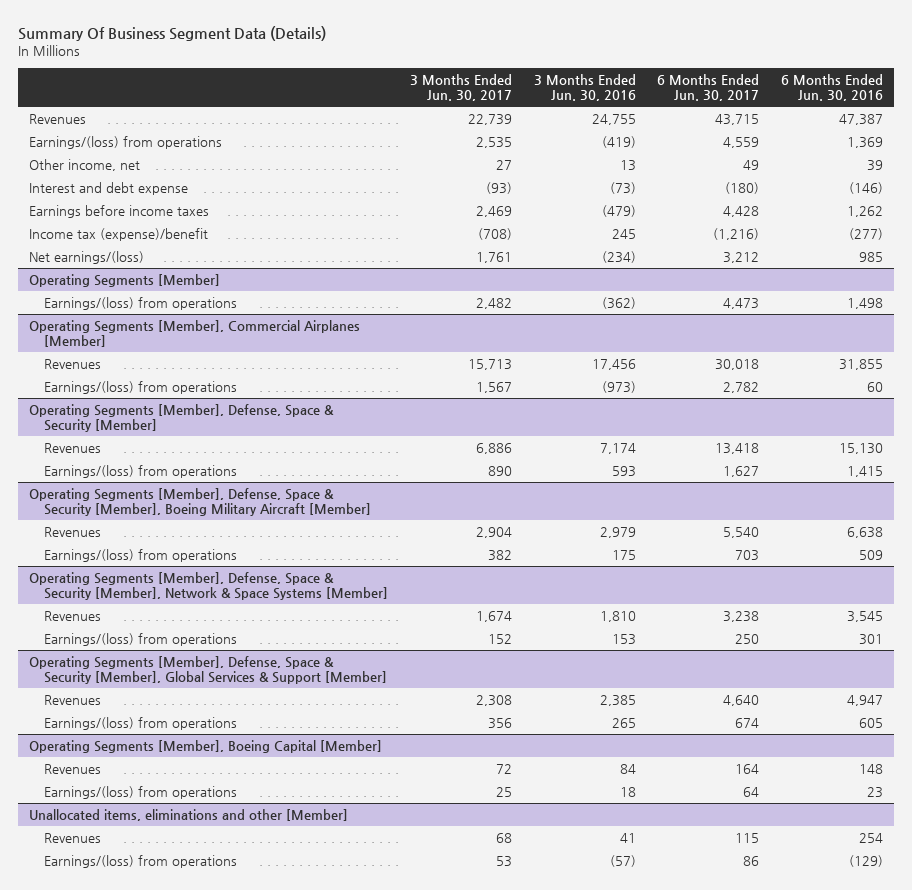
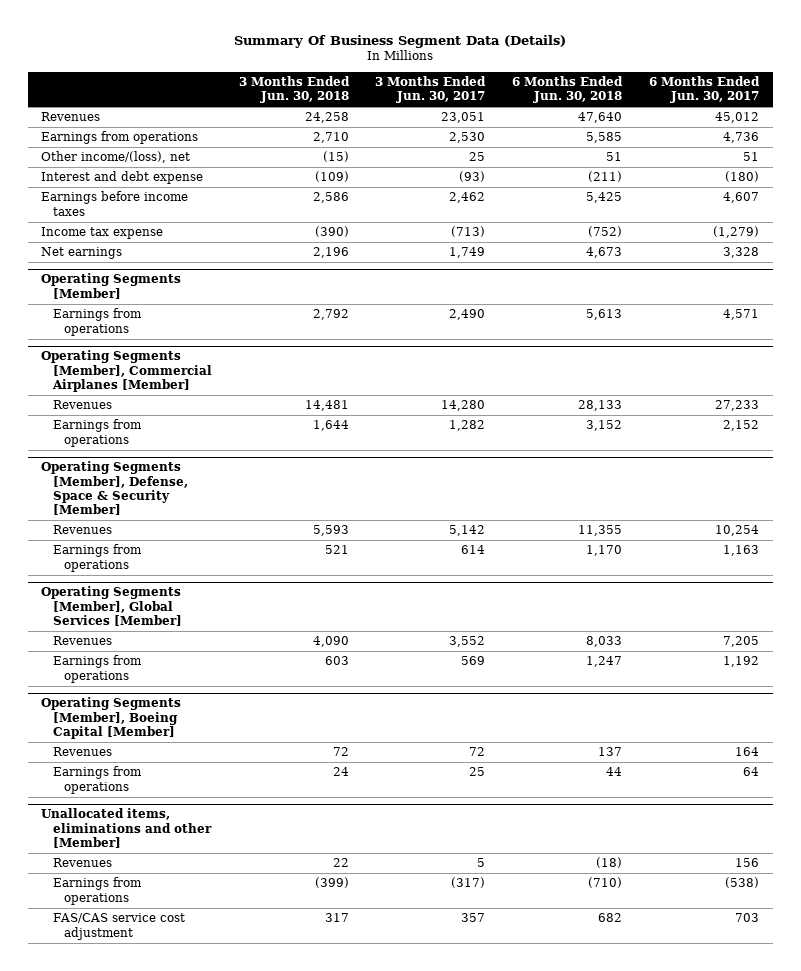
- | 3 Months Ended Jun. 30, 2017 | 3 Months Ended Jun. 30, 2016 | 6 Months Ended Jun. 30, 2017 | 6 Months Ended Jun. 30, 2016
+ | 3 Months Ended Jun. 30, 2018 | 3 Months Ended Jun. 30, 2017 | 6 Months Ended Jun. 30, 2018 | 6 Months Ended Jun. 30, 2017
- Revenues | 22,739 | 24,755 | 43,715 | 47,387
- Earnings/(loss) from operations | 2,535 | (419) | 4,559 | 1,369
- Other income, net | 27 | 13 | 49 | 39
+ Revenues | 24,258 | 23,051 | 47,640 | 45,012
+ Earnings from operations | 2,710 | 2,530 | 5,585 | 4,736
+ Other income/(loss), net | (15) | 25 | 51 | 51
- Earnings before income taxes | 2,469 | (479) | 4,428 | 1,262
- Income tax (expense)/benefit | (708) | 245 | (1,216) | (277)
- Net earnings/(loss) | 1,761 | (234) | 3,212 | 985
+ Earnings before income taxes | 2,586 | 2,462 | 5,425 | 4,607
+ Income tax expense | (390) | (713) | (752) | (1,279)
+ Net earnings | 2,196 | 1,749 | 4,673 | 3,328
@ Operating Segments [Member]
- Earnings/(loss) from operations | 2,482 | (362) | 4,473 | 1,498
+ Earnings from operations | 2,792 | 2,490 | 5,613 | 4,571
@ Operating Segments [Member], Commercial Airplanes [Member]
- Revenues | 15,713 | 17,456 | 30,018 | 31,855
- Earnings/(loss) from operations | 1,567 | (973) | 2,782 | 60
+ Revenues | 14,481 | 14,280 | 28,133 | 27,233
+ Earnings from operations | 1,644 | 1,282 | 3,152 | 2,152
@ Operating Segments [Member], Defense, Space & Security [Member]
- Revenues | 6,886 | 7,174 | 13,418 | 15,130
- Earnings/(loss) from operations | 890 | 593 | 1,627 | 1,415
- Operating Segments [Member], Defense, Space & Security [Member], Boeing Military Aircraft [Member]
- Revenues | 2,904 | 2,979 | 5,540 | 6,638
- Earnings/(loss) from operations | 382 | 175 | 703 | 509
- Operating Segments [Member], Defense, Space & Security [Member], Network & Space Systems [Member]
- Revenues | 1,674 | 1,810 | 3,238 | 3,545
- Earnings/(loss) from operations | 152 | 153 | 250 | 301
- Operating Segments [Member], Defense, Space & Security [Member], Global Services & Support [Member]
- Revenues | 2,308 | 2,385 | 4,640 | 4,947
- Earnings/(loss) from operations | 356 | 265 | 674 | 605
@ Operating Segments [Member], Defense, Space & Security [Member]
+ Revenues | 5,593 | 5,142 | 11,355 | 10,254
+ Earnings from operations | 521 | 614 | 1,170 | 1,163
+ Operating Segments [Member], Global Services [Member]
+ Revenues | 4,090 | 3,552 | 8,033 | 7,205
+ Earnings from operations | 603 | 569 | 1,247 | 1,192
@ Operating Segments [Member], Boeing Capital [Member]
- Earnings/(loss) from operations | 25 | 18 | 64 | 23
+ Earnings from operations | 24 | 25 | 44 | 64
@ Unallocated items, eliminations and other [Member]
- Revenues | 68 | 41 | 115 | 254
- Earnings/(loss) from operations | 53 | (57) | 86 | (129)
+ Revenues | 22 | 5 | (18) | 156
+ Earnings from operations | (399) | (317) | (710) | (538)
+ FAS/CAS service cost adjustment | 317 | 357 | 682 | 703

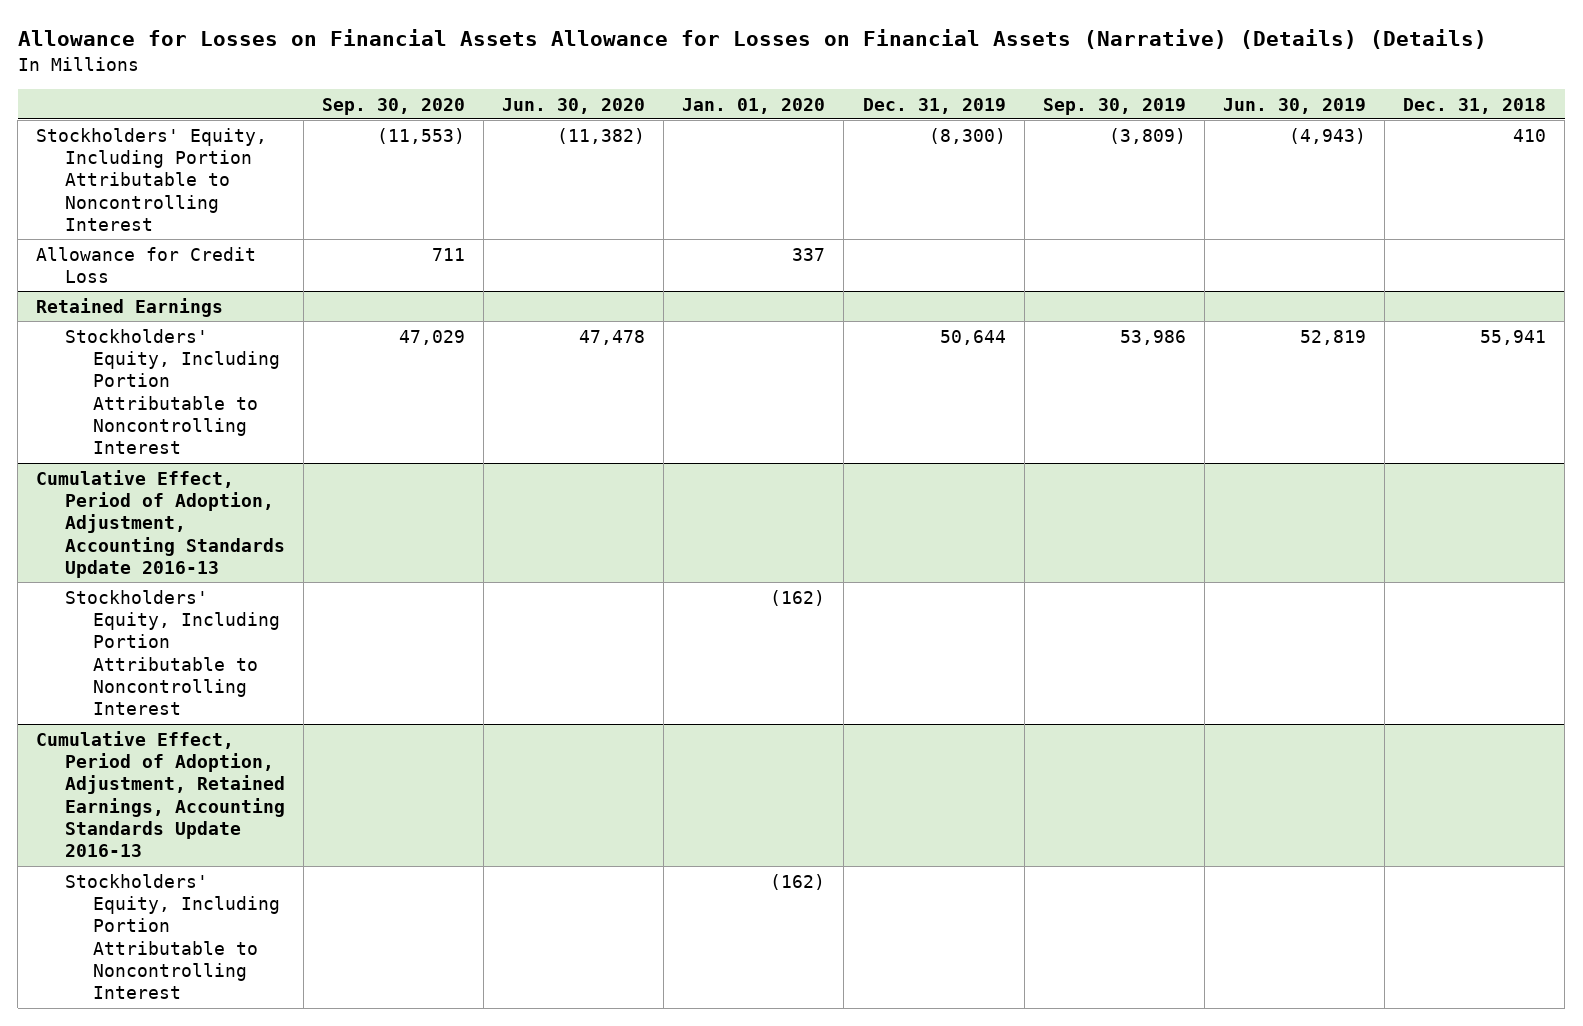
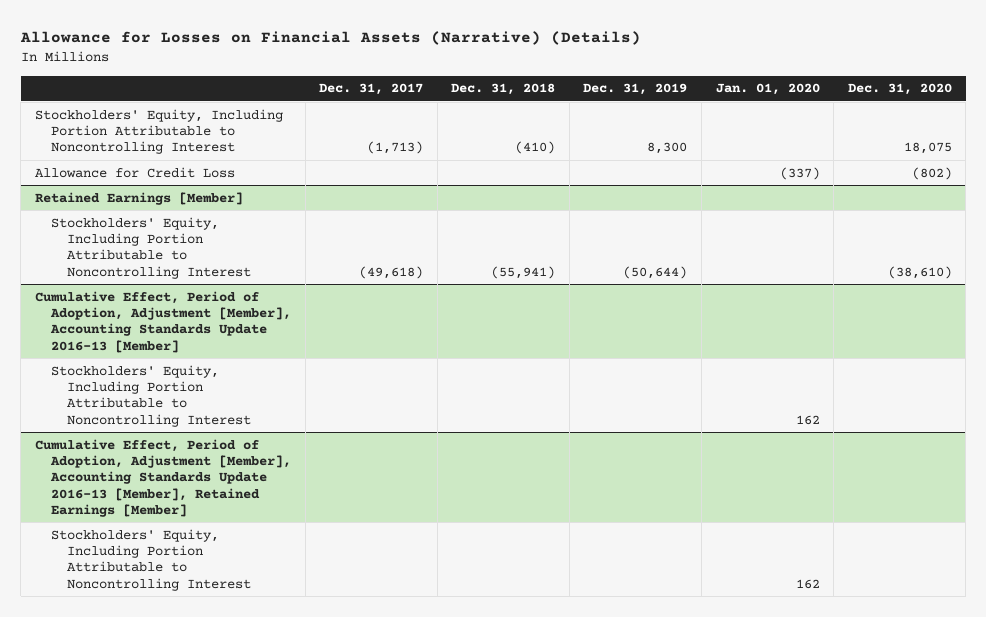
- Allowance for Losses on Financial Assets Allowance for Losses on Financial Assets (Narrative) (Details) (Details)
+ Allowance for Losses on Financial Assets (Narrative) (Details)
- | Sep. 30, 2020 | Jun. 30, 2020 | Jan. 01, 2020 | Dec. 31, 2019 | Sep. 30, 2019 | Jun. 30, 2019 | Dec. 31, 2018
+ | Dec. 31, 2017 | Dec. 31, 2018 | Dec. 31, 2019 | Jan. 01, 2020 | Dec. 31, 2020
- Stockholders' Equity, Including Portion Attributable to Noncontrolling Interest | (11,553) | (11,382) | | (8,300) | (3,809) | (4,943) | 410
- Allowance for Credit Loss | 711 | | 337 | | | |
- Retained Earnings
- Stockholders' Equity, Including Portion Attributable to Noncontrolling Interest | 47,029 | 47,478 | | 50,644 | 53,986 | 52,819 | 55,941
- Cumulative Effect, Period of Adoption, Adjustment, Accounting Standards Update 2016-13
- Stockholders' Equity, Including Portion Attributable to Noncontrolling Interest | | | (162) | | | |
- Cumulative Effect, Period of Adoption, Adjustment, Retained Earnings, Accounting Standards Update 2016-13
- Stockholders' Equity, Including Portion Attributable to Noncontrolling Interest | | | (162) | | | |
+ Stockholders' Equity, Including Portion Attributable to Noncontrolling Interest | (1,713) | (410) | 8,300 | | 18,075
+ Allowance for Credit Loss | | | | (337) | (802)
+ Retained Earnings [Member]
+ Stockholders' Equity, Including Portion Attributable to Noncontrolling Interest | (49,618) | (55,941) | (50,644) | | (38,610)
+ Cumulative Effect, Period of Adoption, Adjustment [Member], Accounting Standards Update 2016-13 [Member]
+ Stockholders' Equity, Including Portion Attributable to Noncontrolling Interest | | | | 162 |
+ Cumulative Effect, Period of Adoption, Adjustment [Member], Accounting Standards Update 2016-13 [Member], Retained Earnings [Member]
+ Stockholders' Equity, Including Portion Attributable to Noncontrolling Interest | | | | 162 |

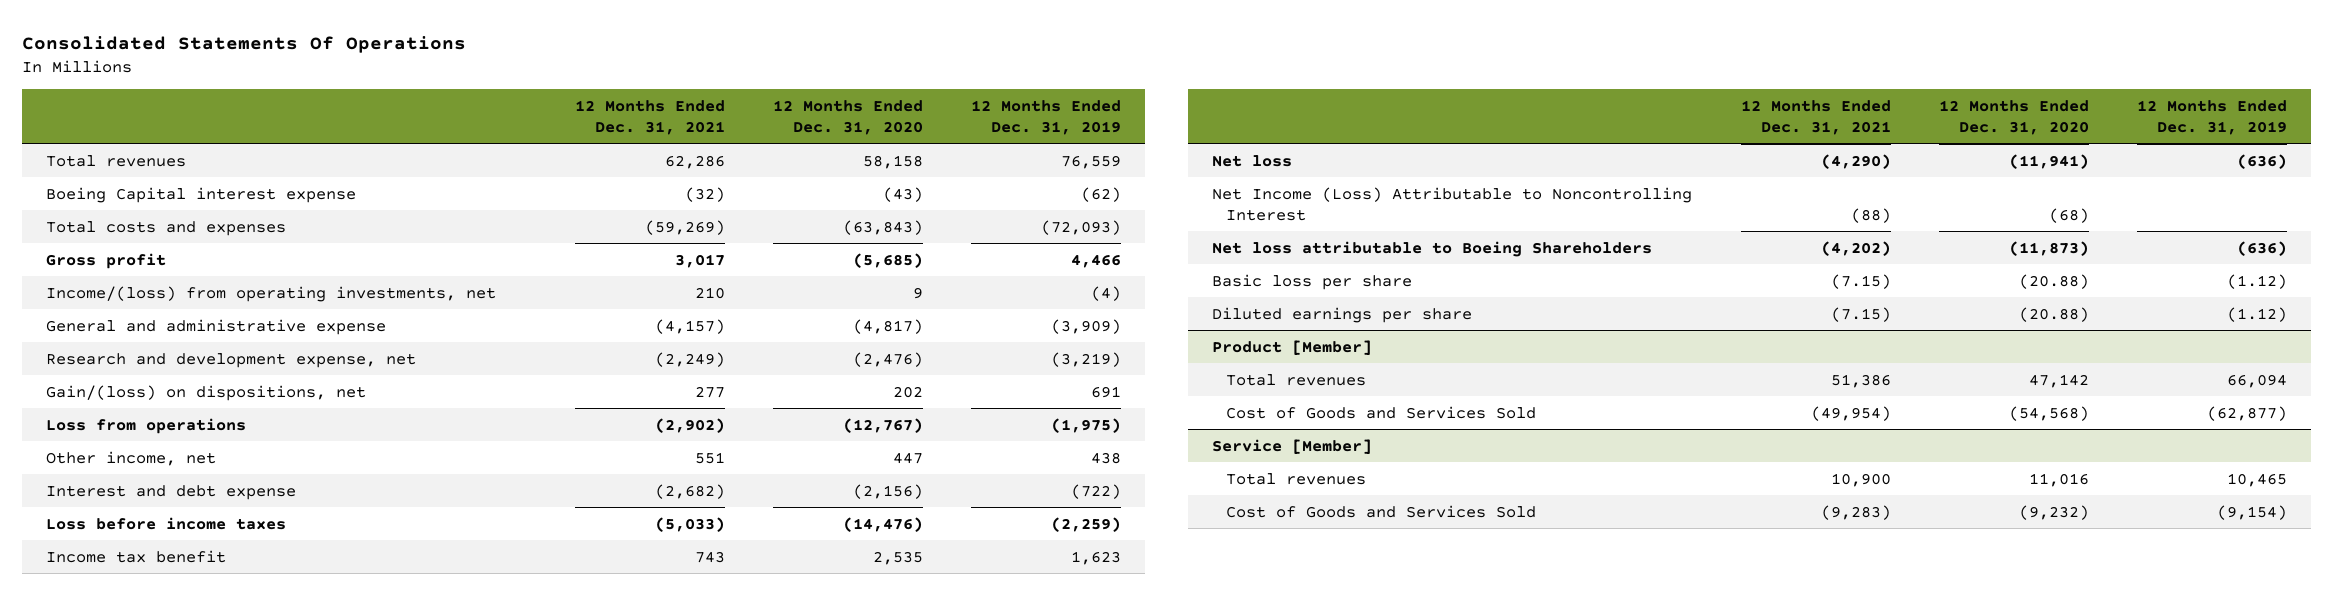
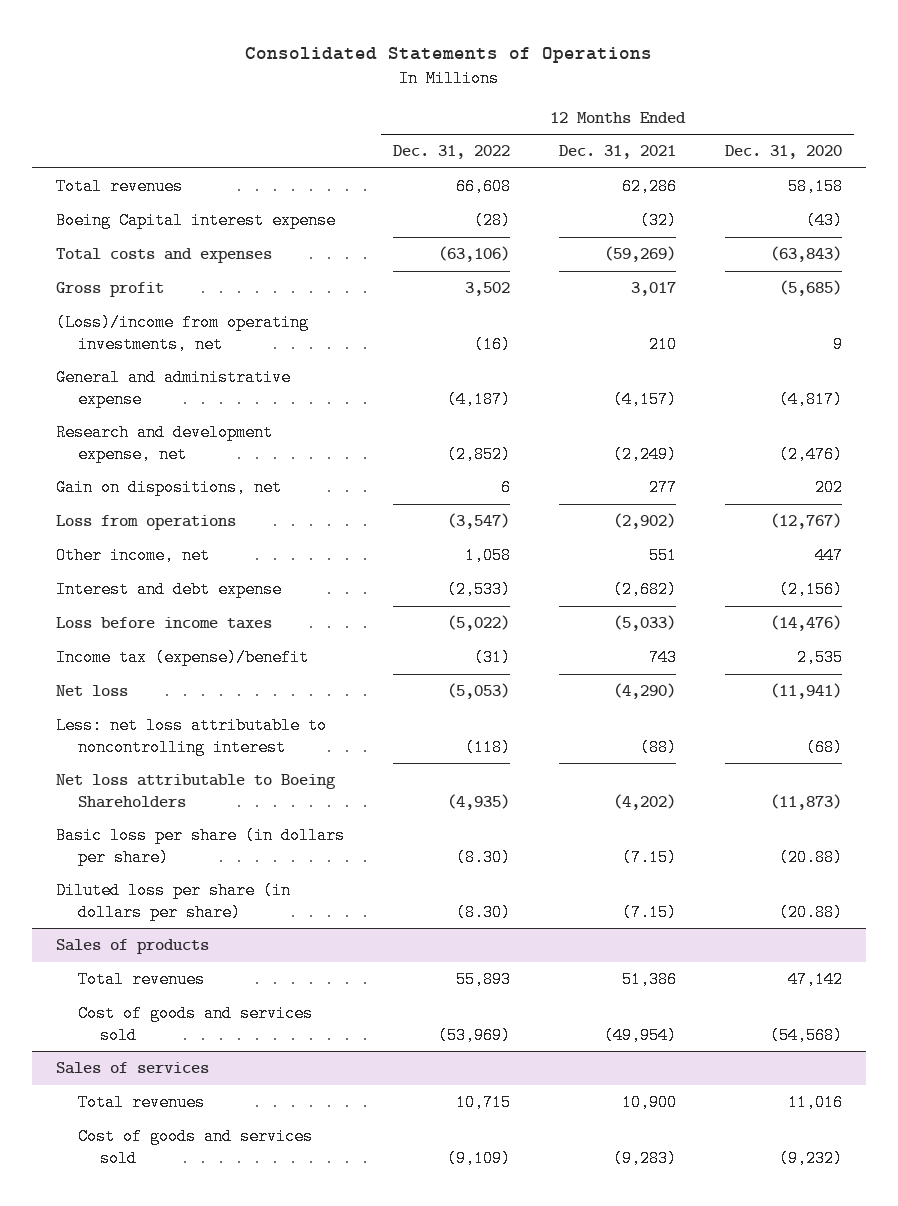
- Consolidated Statements Of Operations
+ Consolidated Statements of Operations
- | 12 Months Ended Dec. 31, 2021 | 12 Months Ended Dec. 31, 2020 | 12 Months Ended Dec. 31, 2019
+ | 12 Months Ended Dec. 31, 2022 | 12 Months Ended Dec. 31, 2021 | 12 Months Ended Dec. 31, 2020
- Income/(loss) from operating investments, net | 210 | 9 | (4)
+ (Loss)/income from operating investments, net | (16) | 210 | 9
- Gain/(loss) on dispositions, net | 277 | 202 | 691
+ Gain on dispositions, net | 6 | 277 | 202
- Income tax benefit | 743 | 2,535 | 1,623
+ Income tax (expense)/benefit | (31) | 743 | 2,535
- Net Income (Loss) Attributable to Noncontrolling Interest | (88) | (68) |
+ Less: net loss attributable to noncontrolling interest | (118) | (88) | (68)
- Basic loss per share | (7.15) | (20.88) | (1.12)
- Diluted earnings per share | (7.15) | (20.88) | (1.12)
- Product [Member]
+ Basic loss per share (in dollars per share) | (8.30) | (7.15) | (20.88)
+ Diluted loss per share (in dollars per share) | (8.30) | (7.15) | (20.88)
+ Sales of products
- Cost of Goods and Services Sold | (49,954) | (54,568) | (62,877)
- Service [Member]
+ Cost of goods and services sold | (53,969) | (49,954) | (54,568)
+ Sales of services
- Cost of Goods and Services Sold | (9,283) | (9,232) | (9,154)
+ Cost of goods and services sold | (9,109) | (9,283) | (9,232)

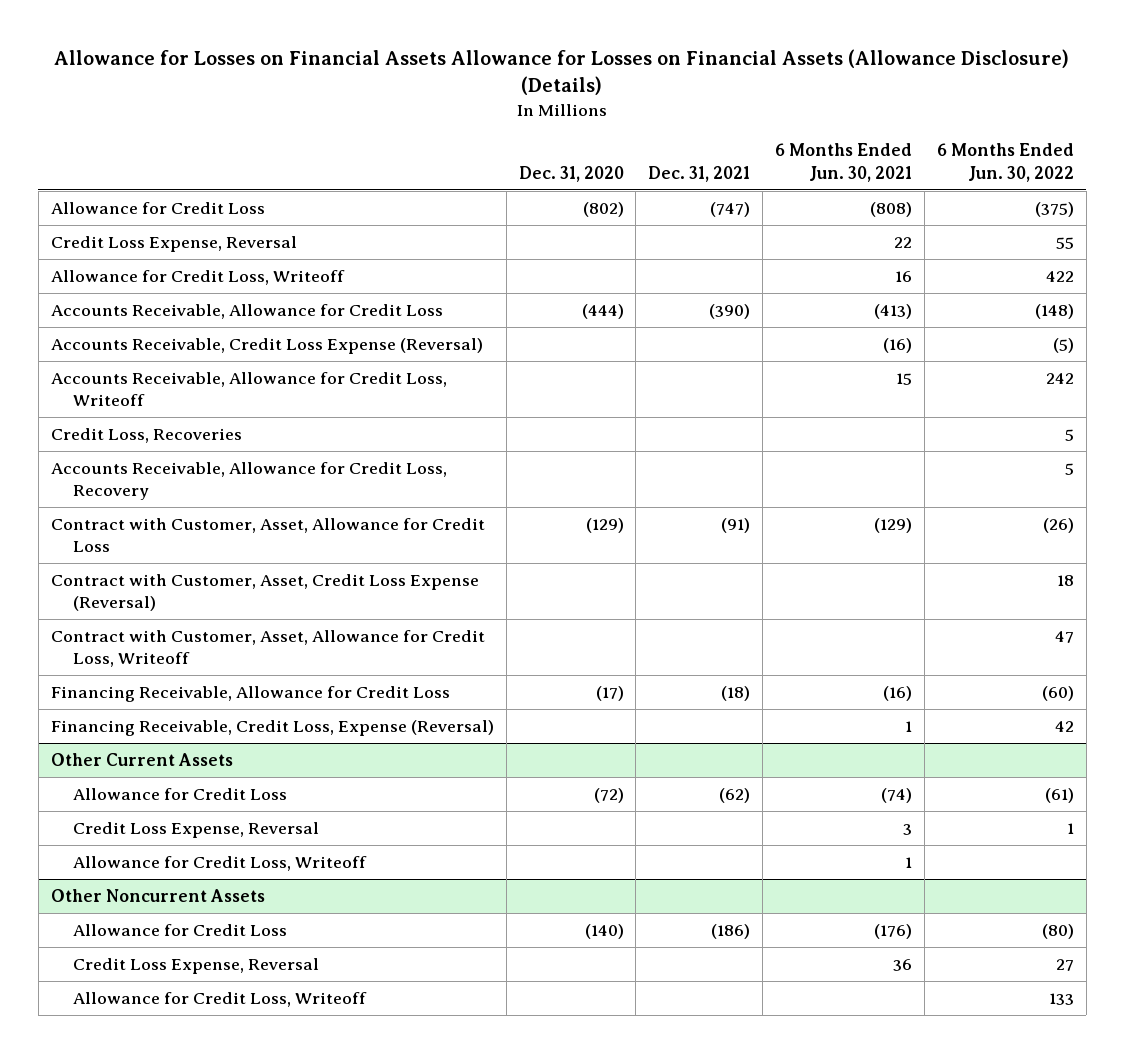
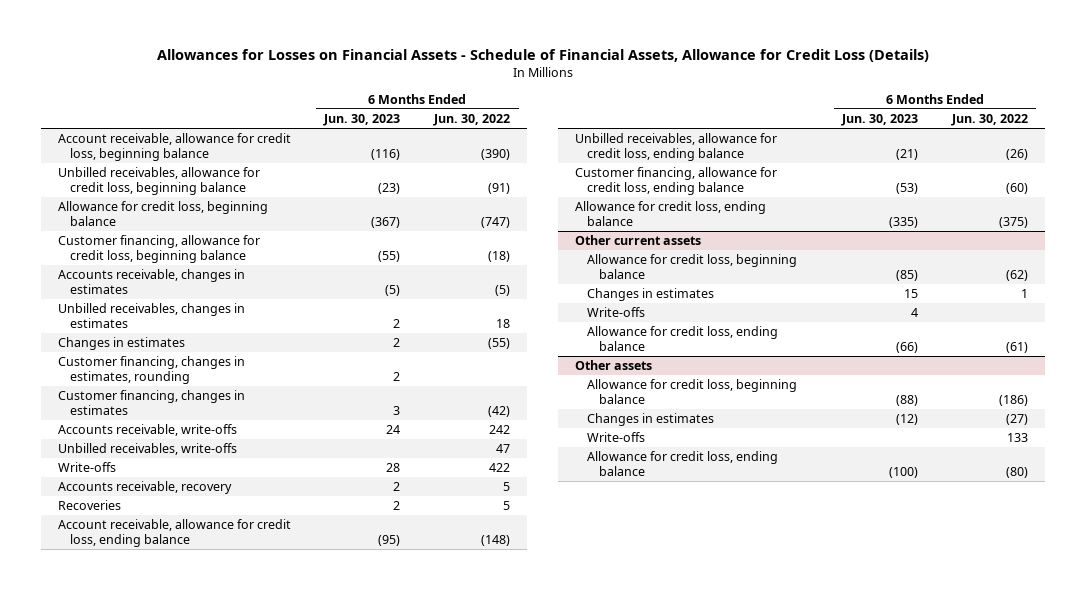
- Allowance for Losses on Financial Assets Allowance for Losses on Financial Assets (Allowance Disclosure) (Details)
+ Allowances for Losses on Financial Assets - Schedule of Financial Assets, Allowance for Credit Loss (Details)
- | Dec. 31, 2020 | Dec. 31, 2021 | 6 Months Ended Jun. 30, 2021 | 6 Months Ended Jun. 30, 2022
+ | 6 Months Ended Jun. 30, 2023 | 6 Months Ended Jun. 30, 2022
- Allowance for Credit Loss | (802) | (747) | (808) | (375)
- Credit Loss Expense, Reversal | | | 22 | 55
- Allowance for Credit Loss, Writeoff | | | 16 | 422
- Accounts Receivable, Allowance for Credit Loss | (444) | (390) | (413) | (148)
- Accounts Receivable, Credit Loss Expense (Reversal) | | | (16) | (5)
- Accounts Receivable, Allowance for Credit Loss, Writeoff | | | 15 | 242
- Credit Loss, Recoveries | | | | 5
- Accounts Receivable, Allowance for Credit Loss, Recovery | | | | 5
- Contract with Customer, Asset, Allowance for Credit Loss | (129) | (91) | (129) | (26)
- Contract with Customer, Asset, Credit Loss Expense (Reversal) | | | | 18
- Contract with Customer, Asset, Allowance for Credit Loss, Writeoff | | | | 47
- Financing Receivable, Allowance for Credit Loss | (17) | (18) | (16) | (60)
- Financing Receivable, Credit Loss, Expense (Reversal) | | | 1 | 42
- Other Current Assets
- Allowance for Credit Loss | (72) | (62) | (74) | (61)
- Credit Loss Expense, Reversal | | | 3 | 1
- Allowance for Credit Loss, Writeoff | | | 1 |
- Other Noncurrent Assets
- Allowance for Credit Loss | (140) | (186) | (176) | (80)
- Credit Loss Expense, Reversal | | | 36 | 27
- Allowance for Credit Loss, Writeoff | | | | 133
+ Account receivable, allowance for credit loss, beginning balance | (116) | (390)
+ Unbilled receivables, allowance for credit loss, beginning balance | (23) | (91)
+ Allowance for credit loss, beginning balance | (367) | (747)
+ Customer financing, allowance for credit loss, beginning balance | (55) | (18)
+ Accounts receivable, changes in estimates | (5) | (5)
+ Unbilled receivables, changes in estimates | 2 | 18
+ Changes in estimates | 2 | (55)
+ Customer financing, changes in estimates, rounding | 2 |
+ Customer financing, changes in estimates | 3 | (42)
+ Accounts receivable, write-offs | 24 | 242
+ Unbilled receivables, write-offs | | 47
+ Write-offs | 28 | 422
+ Accounts receivable, recovery | 2 | 5
+ Recoveries | 2 | 5
+ Account receivable, allowance for credit loss, ending balance | (95) | (148)
+ Unbilled receivables, allowance for credit loss, ending balance | (21) | (26)
+ Customer financing, allowance for credit loss, ending balance | (53) | (60)
+ Allowance for credit loss, ending balance | (335) | (375)
+ Other current assets
+ Allowance for credit loss, beginning balance | (85) | (62)
+ Changes in estimates | 15 | 1
+ Write-offs | 4 |
+ Allowance for credit loss, ending balance | (66) | (61)
+ Other assets
+ Allowance for credit loss, beginning balance | (88) | (186)
+ Changes in estimates | (12) | (27)
+ Write-offs | | 133
+ Allowance for credit loss, ending balance | (100) | (80)

